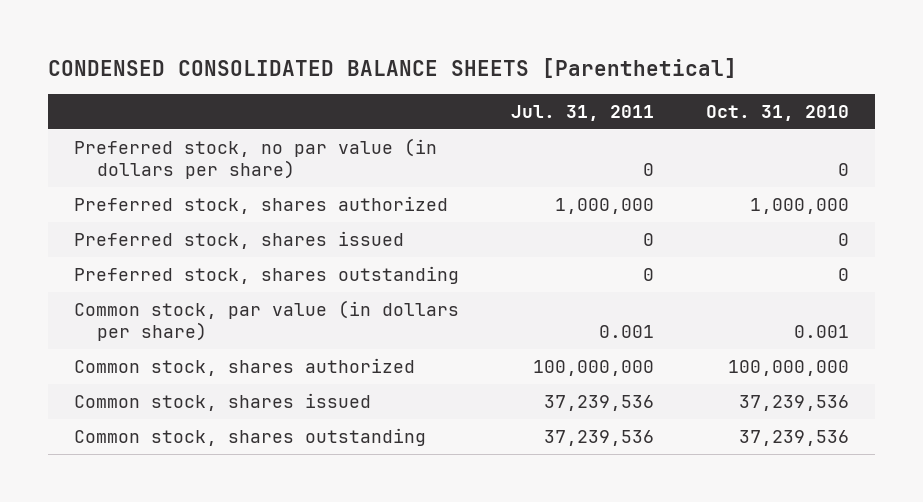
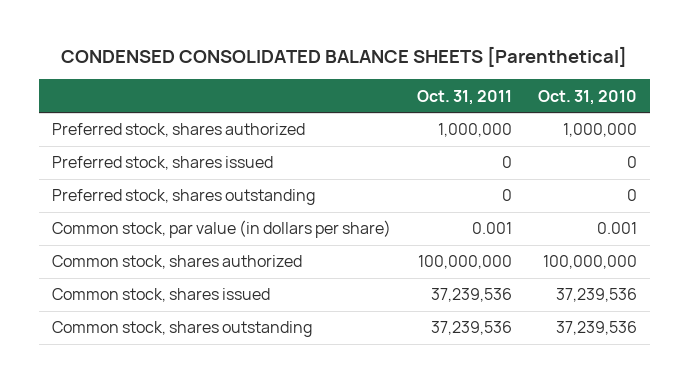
- | Jul. 31, 2011 | Oct. 31, 2010
+ | Oct. 31, 2011 | Oct. 31, 2010
- Preferred stock, no par value (in dollars per share) | 0 | 0

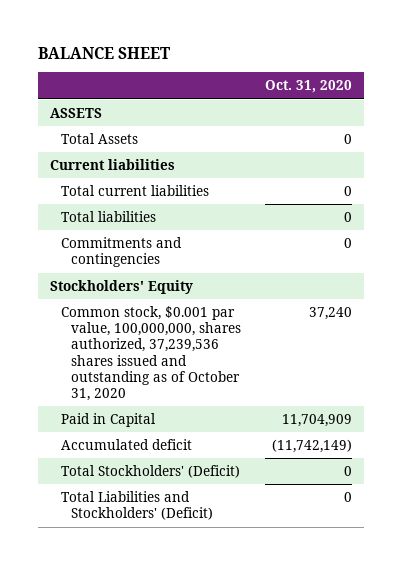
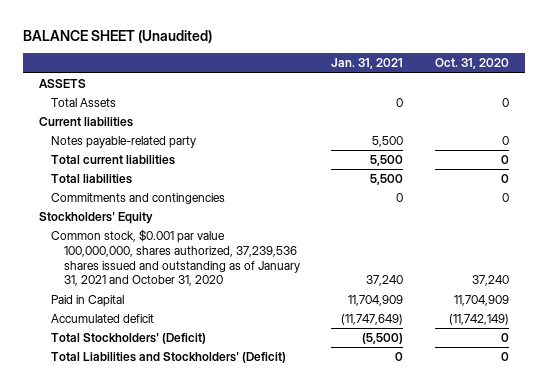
- BALANCE SHEET
+ BALANCE SHEET (Unaudited)
- | Oct. 31, 2020
+ | Jan. 31, 2021 | Oct. 31, 2020
+ Notes payable-related party | 5,500 | 0
- Common stock, $0.001 par value, 100,000,000, shares authorized, 37,239,536 shares issued and outstanding as of October 31, 2020 | 37,240
+ Common stock, $0.001 par value 100,000,000, shares authorized, 37,239,536 shares issued and outstanding as of January 31, 2021 and October 31, 2020 | 37,240 | 37,240

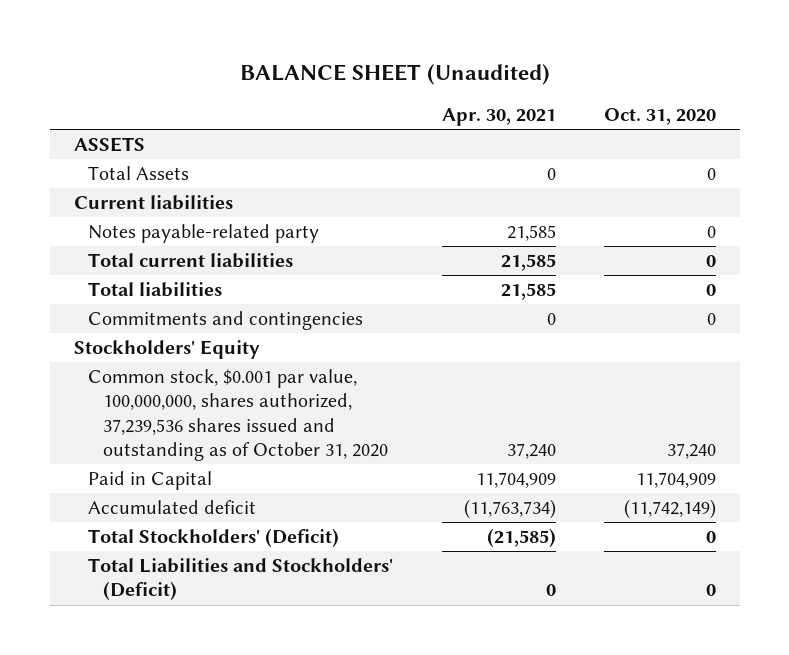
- | Jan. 31, 2021 | Oct. 31, 2020
+ | Apr. 30, 2021 | Oct. 31, 2020
- Common stock, $0.001 par value 100,000,000, shares authorized, 37,239,536 shares issued and outstanding as of January 31, 2021 and October 31, 2020 | 37,240 | 37,240
+ Common stock, $0.001 par value, 100,000,000, shares authorized, 37,239,536 shares issued and outstanding as of October 31, 2020 | 37,240 | 37,240

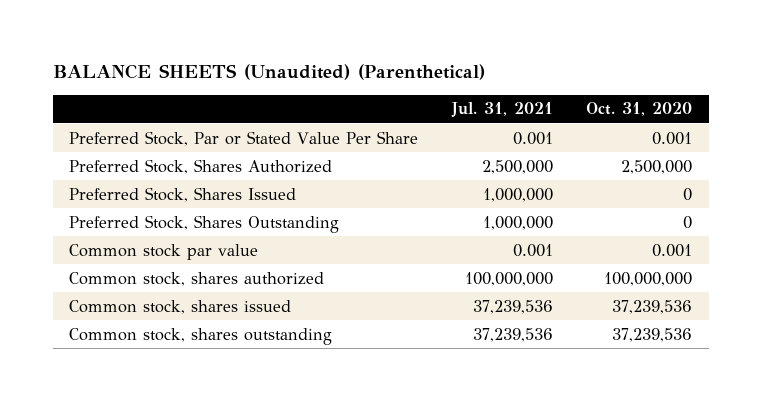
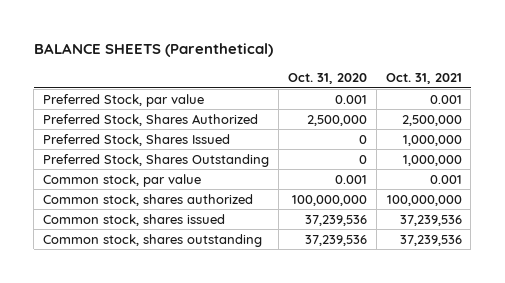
- BALANCE SHEETS (Unaudited) (Parenthetical)
+ BALANCE SHEETS (Parenthetical)
- | Jul. 31, 2021 | Oct. 31, 2020
+ | Oct. 31, 2020 | Oct. 31, 2021
- Preferred Stock, Par or Stated Value Per Share | 0.001 | 0.001
+ Preferred Stock, par value | 0.001 | 0.001
- Common stock par value | 0.001 | 0.001
+ Common stock, par value | 0.001 | 0.001

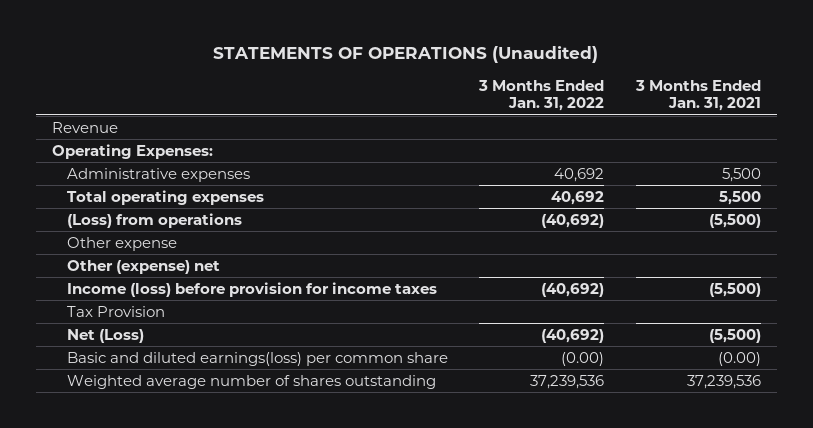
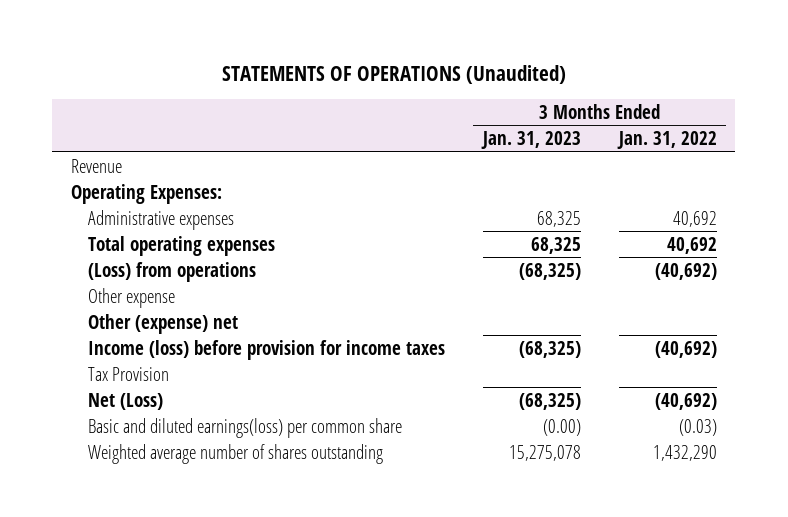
- | 3 Months Ended Jan. 31, 2022 | 3 Months Ended Jan. 31, 2021
+ | 3 Months Ended Jan. 31, 2023 | 3 Months Ended Jan. 31, 2022
- Basic and diluted earnings(loss) per common share | (0.00) | (0.00)
- Weighted average number of shares outstanding | 37,239,536 | 37,239,536
+ Basic and diluted earnings(loss) per common share | (0.00) | (0.03)
+ Weighted average number of shares outstanding | 15,275,078 | 1,432,290

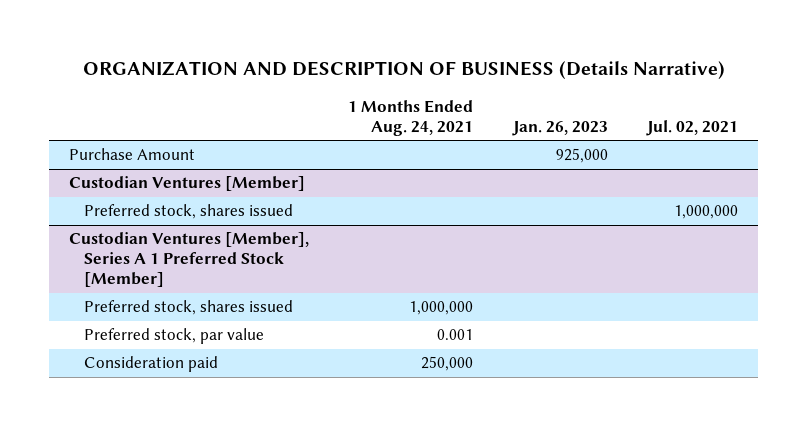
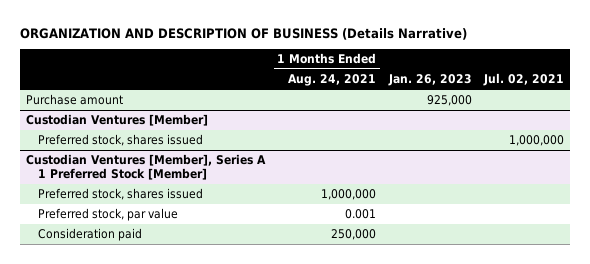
- Purchase Amount | | 925,000 |
+ Purchase amount | | 925,000 |

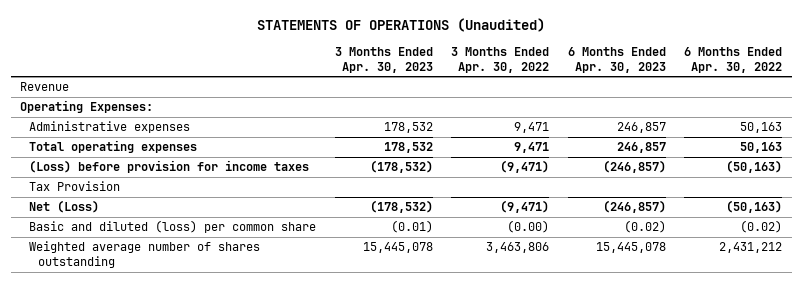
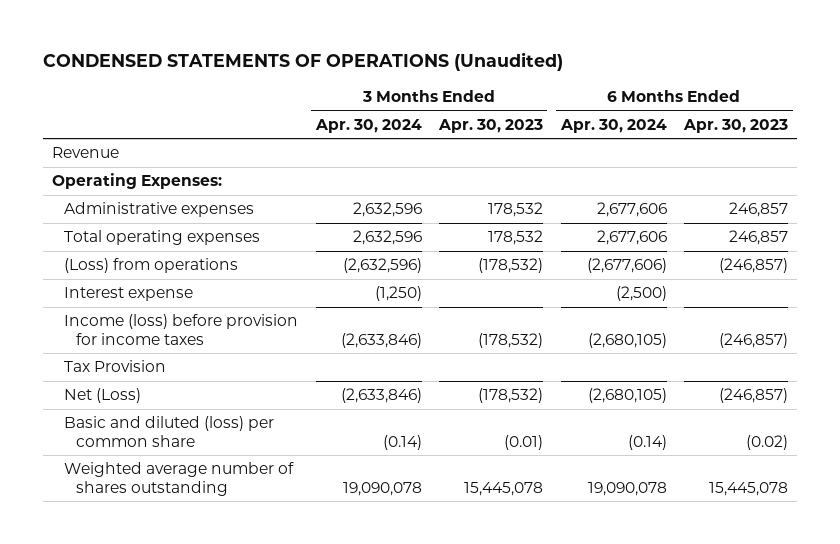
- STATEMENTS OF OPERATIONS (Unaudited)
+ CONDENSED STATEMENTS OF OPERATIONS (Unaudited)
- | 3 Months Ended Apr. 30, 2023 | 3 Months Ended Apr. 30, 2022 | 6 Months Ended Apr. 30, 2023 | 6 Months Ended Apr. 30, 2022
+ | 3 Months Ended Apr. 30, 2024 | 3 Months Ended Apr. 30, 2023 | 6 Months Ended Apr. 30, 2024 | 6 Months Ended Apr. 30, 2023
- (Loss) before provision for income taxes | (178,532) | (9,471) | (246,857) | (50,163)
+ (Loss) from operations | (2,632,596) | (178,532) | (2,677,606) | (246,857)
+ Interest expense | (1,250) | | (2,500) |
+ Income (loss) before provision for income taxes | (2,633,846) | (178,532) | (2,680,105) | (246,857)

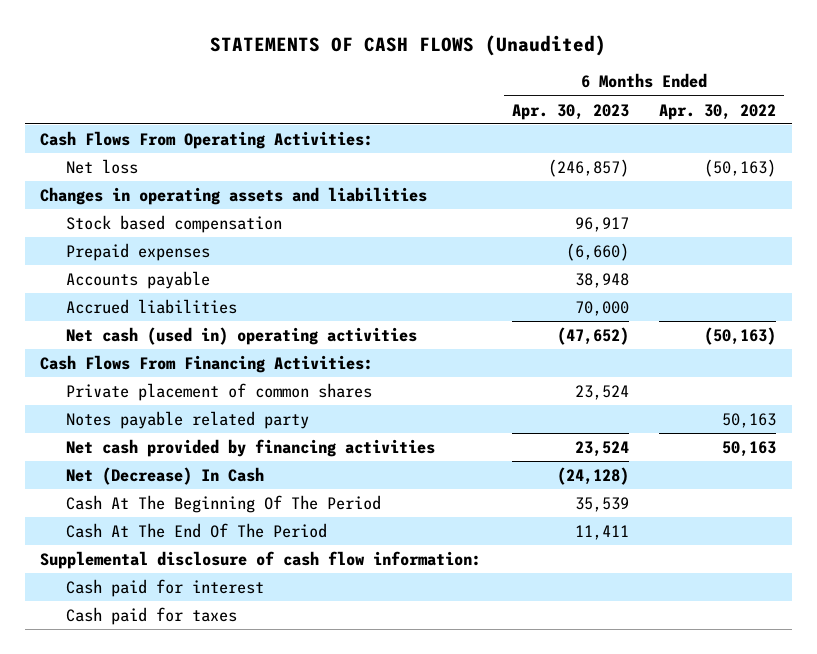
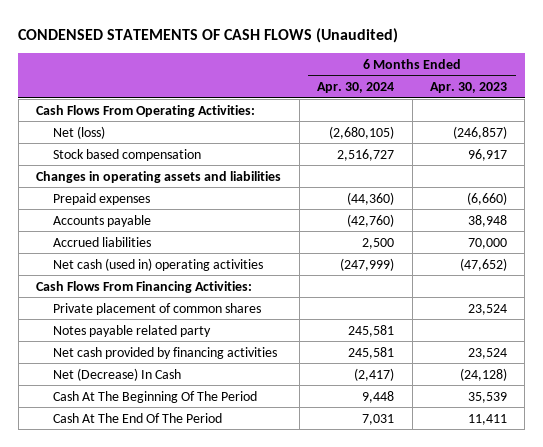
- STATEMENTS OF CASH FLOWS (Unaudited)
+ CONDENSED STATEMENTS OF CASH FLOWS (Unaudited)
- | 6 Months Ended Apr. 30, 2023 | 6 Months Ended Apr. 30, 2022
+ | 6 Months Ended Apr. 30, 2024 | 6 Months Ended Apr. 30, 2023
- Net loss | (246,857) | (50,163)
+ Net (loss) | (2,680,105) | (246,857)
moved down: Changes in operating assets and liabilities
- Supplemental disclosure of cash flow information:
- Cash paid for interest
- Cash paid for taxes

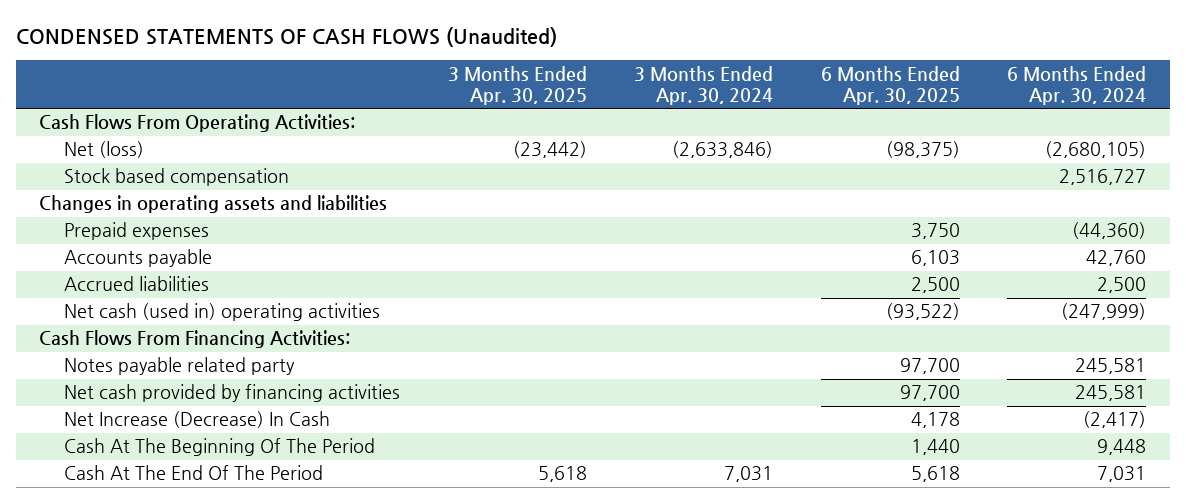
- | 6 Months Ended Apr. 30, 2024 | 6 Months Ended Apr. 30, 2023
+ | 3 Months Ended Apr. 30, 2025 | 3 Months Ended Apr. 30, 2024 | 6 Months Ended Apr. 30, 2025 | 6 Months Ended Apr. 30, 2024
- Accounts payable | (42,760) | 38,948
+ Accounts payable | | | 6,103 | 42,760
- Private placement of common shares | | 23,524
- Net (Decrease) In Cash | (2,417) | (24,128)
+ Net Increase (Decrease) In Cash | | | 4,178 | (2,417)

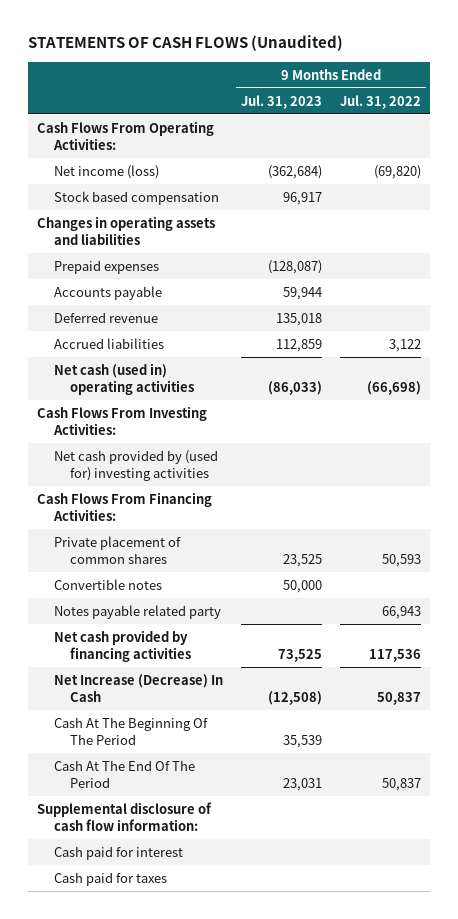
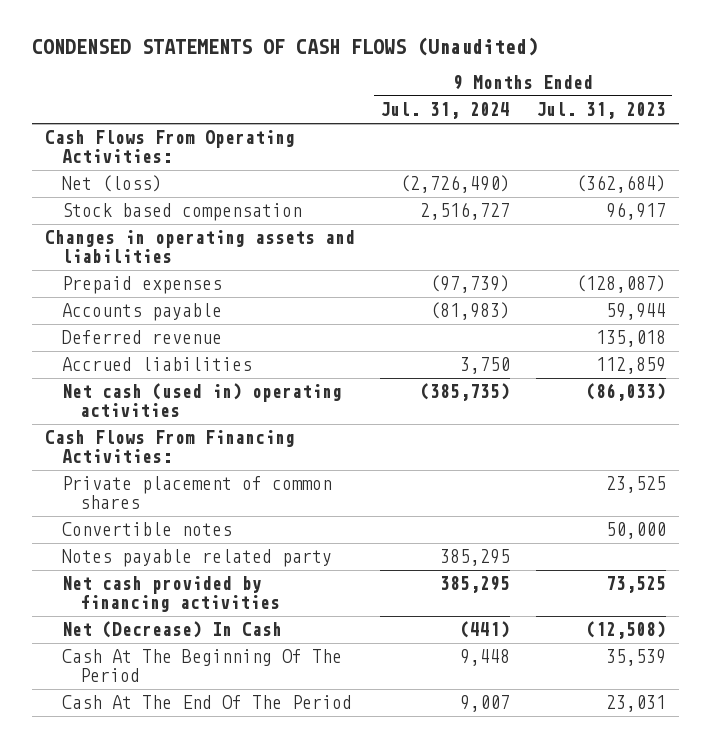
- STATEMENTS OF CASH FLOWS (Unaudited)
+ CONDENSED STATEMENTS OF CASH FLOWS (Unaudited)
- | 9 Months Ended Jul. 31, 2023 | 9 Months Ended Jul. 31, 2022
+ | 9 Months Ended Jul. 31, 2024 | 9 Months Ended Jul. 31, 2023
- Net income (loss) | (362,684) | (69,820)
+ Net (loss) | (2,726,490) | (362,684)
- Cash Flows From Investing Activities:
- Net cash provided by (used for) investing activities
- Net Increase (Decrease) In Cash | (12,508) | 50,837
+ Net (Decrease) In Cash | (441) | (12,508)
- Supplemental disclosure of cash flow information:
- Cash paid for interest
- Cash paid for taxes

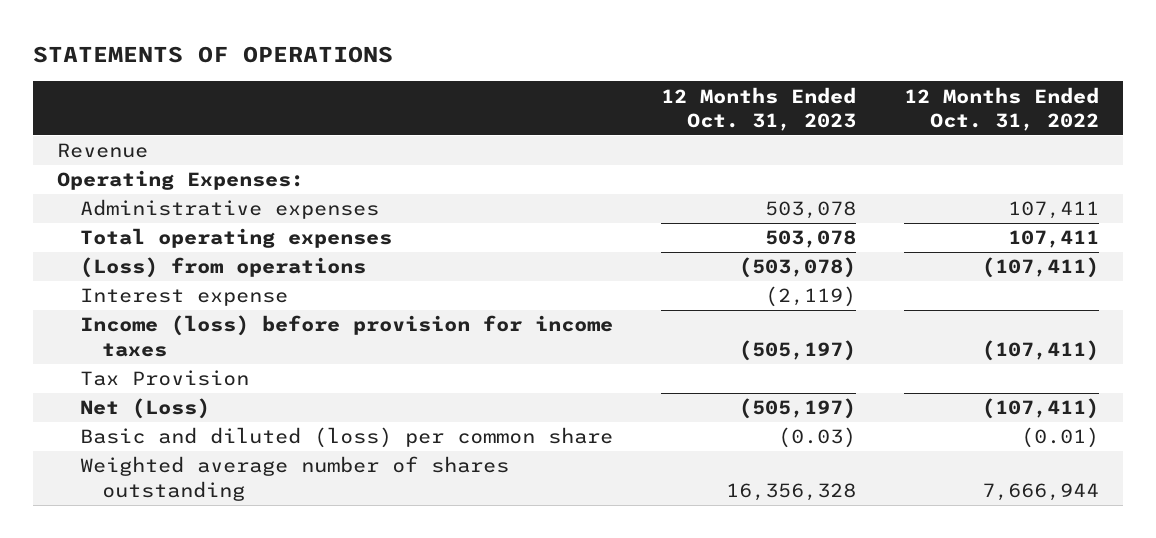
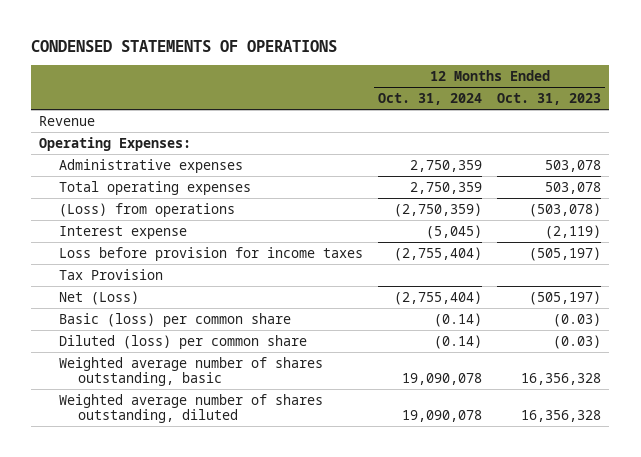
- STATEMENTS OF OPERATIONS
+ CONDENSED STATEMENTS OF OPERATIONS
- | 12 Months Ended Oct. 31, 2023 | 12 Months Ended Oct. 31, 2022
+ | 12 Months Ended Oct. 31, 2024 | 12 Months Ended Oct. 31, 2023
- Income (loss) before provision for income taxes | (505,197) | (107,411)
+ Loss before provision for income taxes | (2,755,404) | (505,197)
- Basic and diluted (loss) per common share | (0.03) | (0.01)
- Weighted average number of shares outstanding | 16,356,328 | 7,666,944
+ Basic (loss) per common share | (0.14) | (0.03)
+ Diluted (loss) per common share | (0.14) | (0.03)
+ Weighted average number of shares outstanding, basic | 19,090,078 | 16,356,328
+ Weighted average number of shares outstanding, diluted | 19,090,078 | 16,356,328

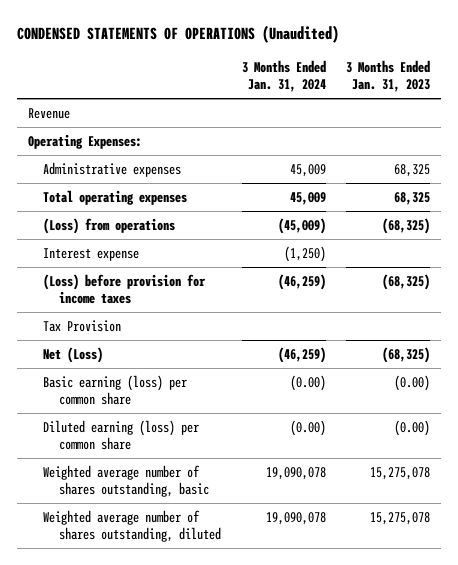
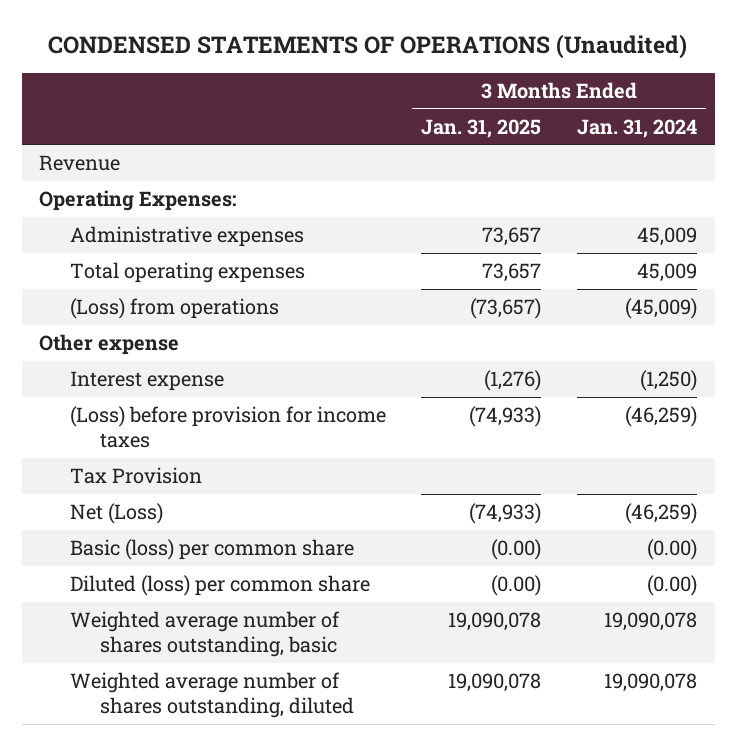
- | 3 Months Ended Jan. 31, 2024 | 3 Months Ended Jan. 31, 2023
+ | 3 Months Ended Jan. 31, 2025 | 3 Months Ended Jan. 31, 2024
+ Other expense
- Basic earning (loss) per common share | (0.00) | (0.00)
- Diluted earning (loss) per common share | (0.00) | (0.00)
+ Basic (loss) per common share | (0.00) | (0.00)
+ Diluted (loss) per common share | (0.00) | (0.00)

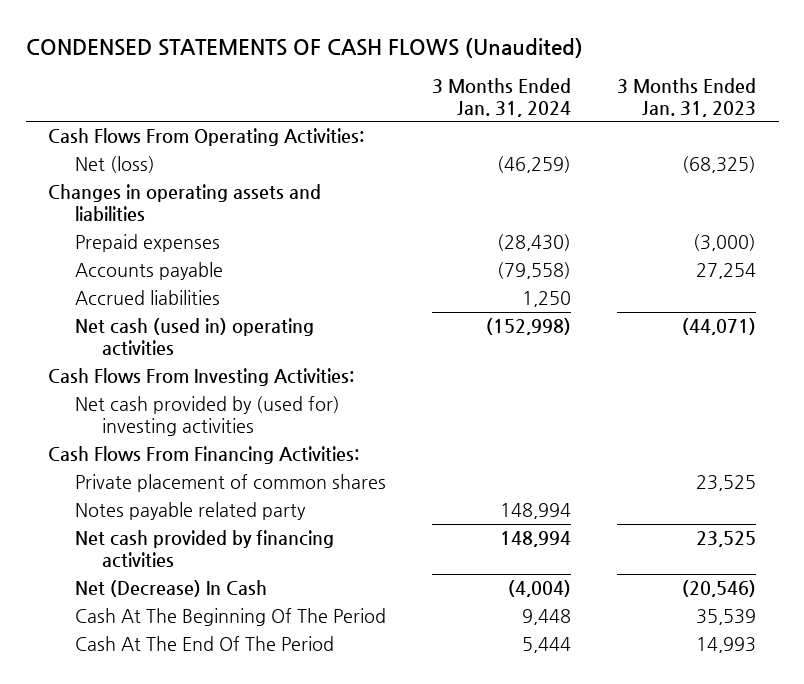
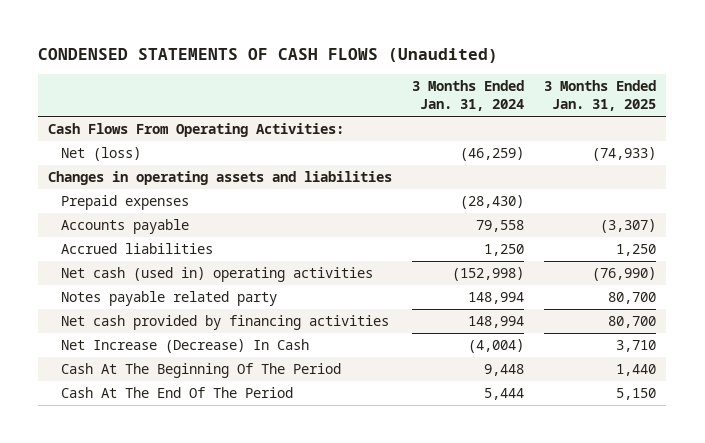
- | 3 Months Ended Jan. 31, 2024 | 3 Months Ended Jan. 31, 2023
+ | 3 Months Ended Jan. 31, 2024 | 3 Months Ended Jan. 31, 2025
- Accounts payable | (79,558) | 27,254
+ Accounts payable | 79,558 | (3,307)
- Cash Flows From Investing Activities:
- Net cash provided by (used for) investing activities
- Cash Flows From Financing Activities:
- Private placement of common shares | | 23,525
- Net (Decrease) In Cash | (4,004) | (20,546)
+ Net Increase (Decrease) In Cash | (4,004) | 3,710

